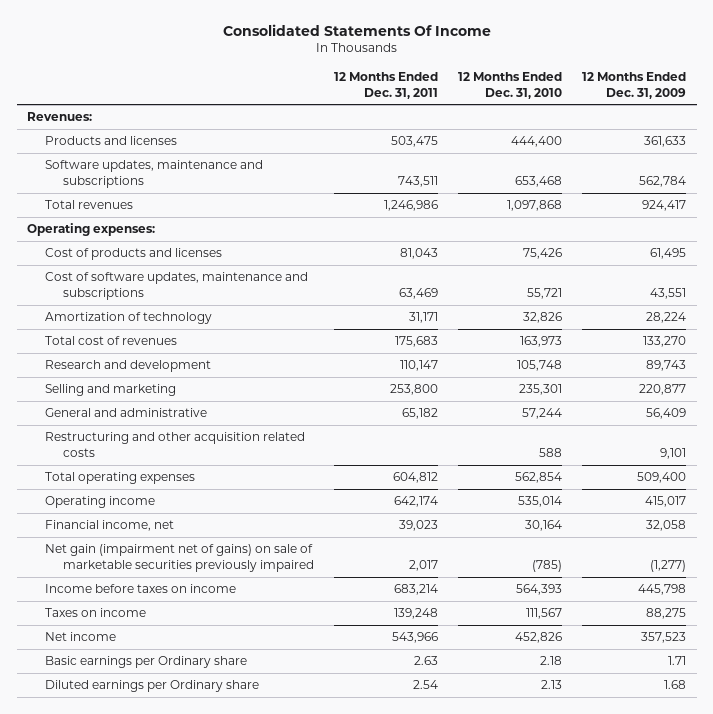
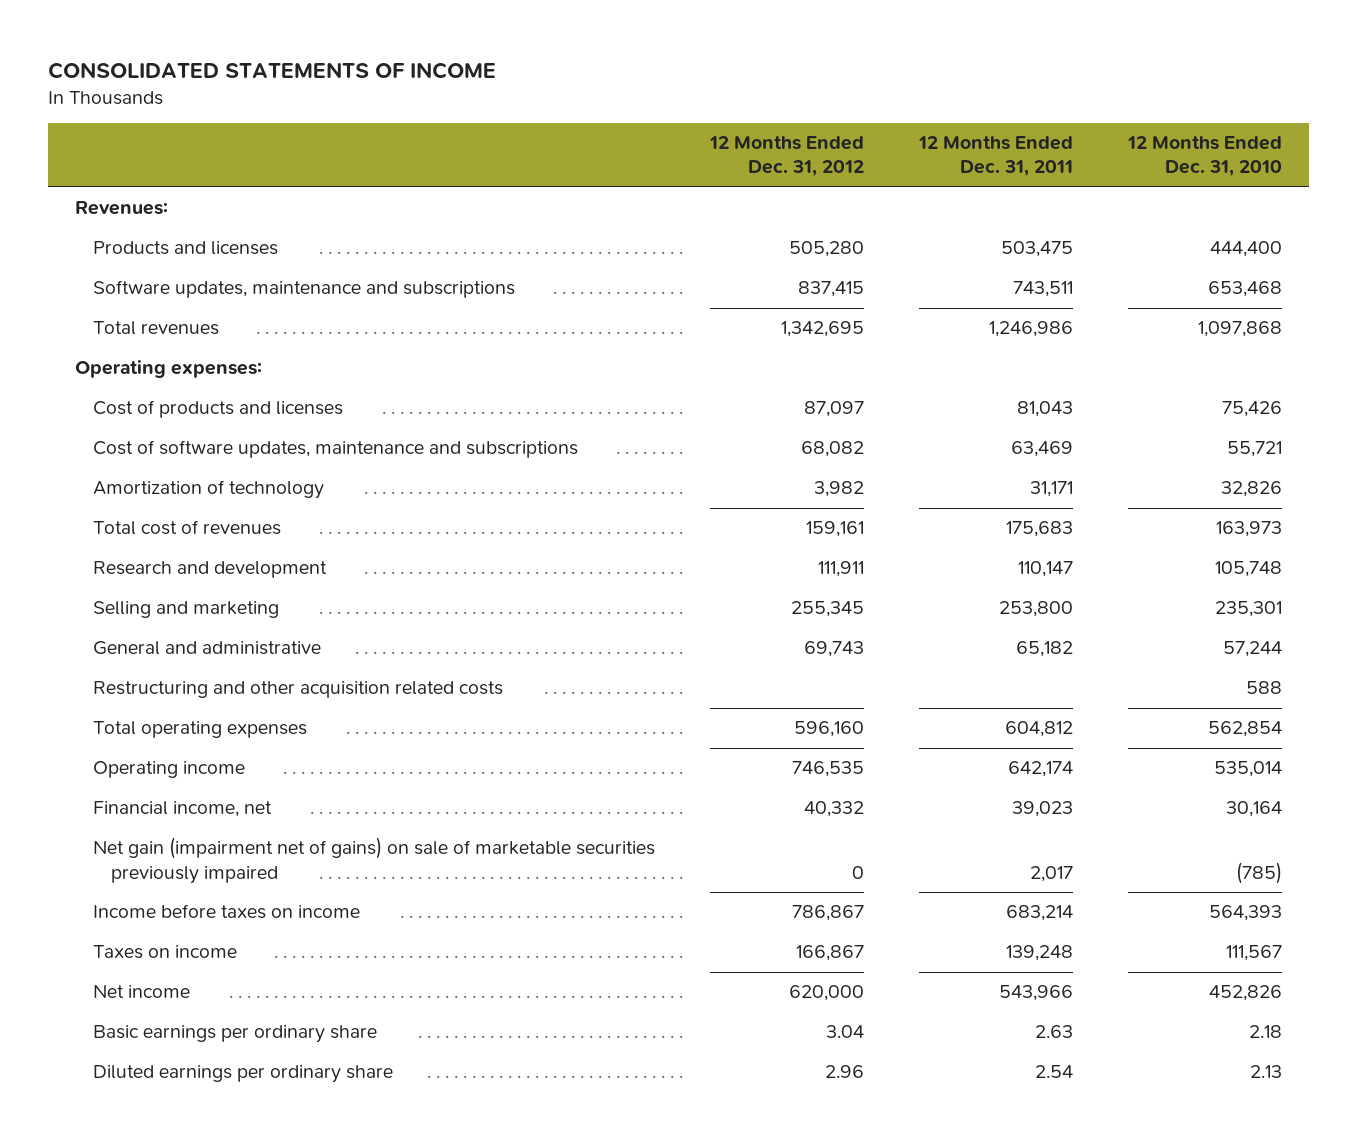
- Consolidated Statements Of Income
+ CONSOLIDATED STATEMENTS OF INCOME
- | 12 Months Ended Dec. 31, 2011 | 12 Months Ended Dec. 31, 2010 | 12 Months Ended Dec. 31, 2009
+ | 12 Months Ended Dec. 31, 2012 | 12 Months Ended Dec. 31, 2011 | 12 Months Ended Dec. 31, 2010
- Basic earnings per Ordinary share | 2.63 | 2.18 | 1.71
- Diluted earnings per Ordinary share | 2.54 | 2.13 | 1.68
+ Basic earnings per ordinary share | 3.04 | 2.63 | 2.18
+ Diluted earnings per ordinary share | 2.96 | 2.54 | 2.13

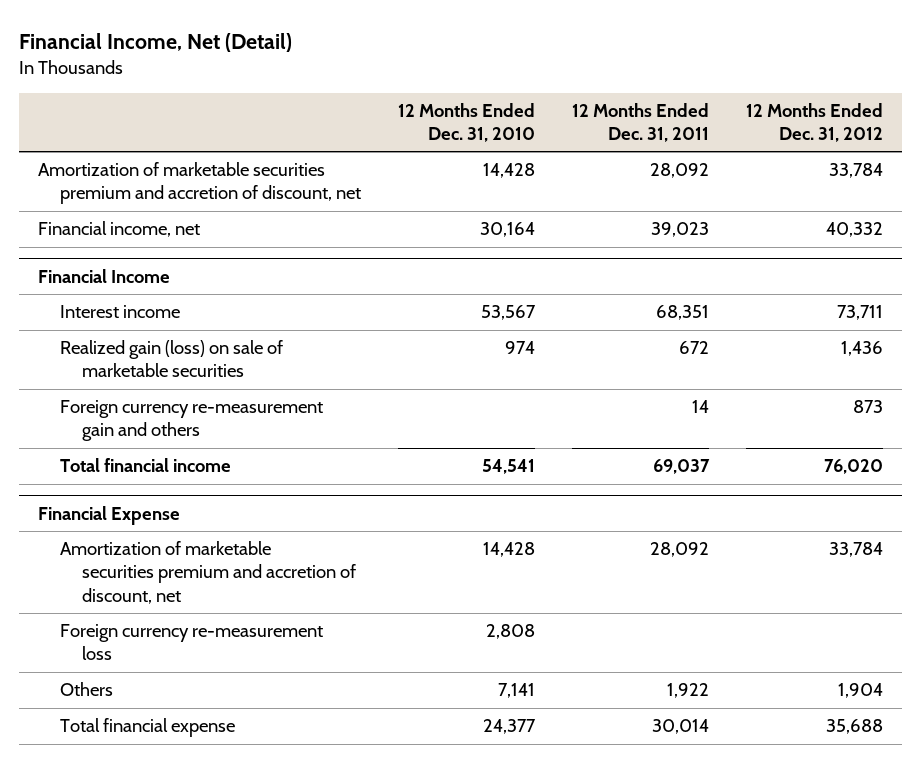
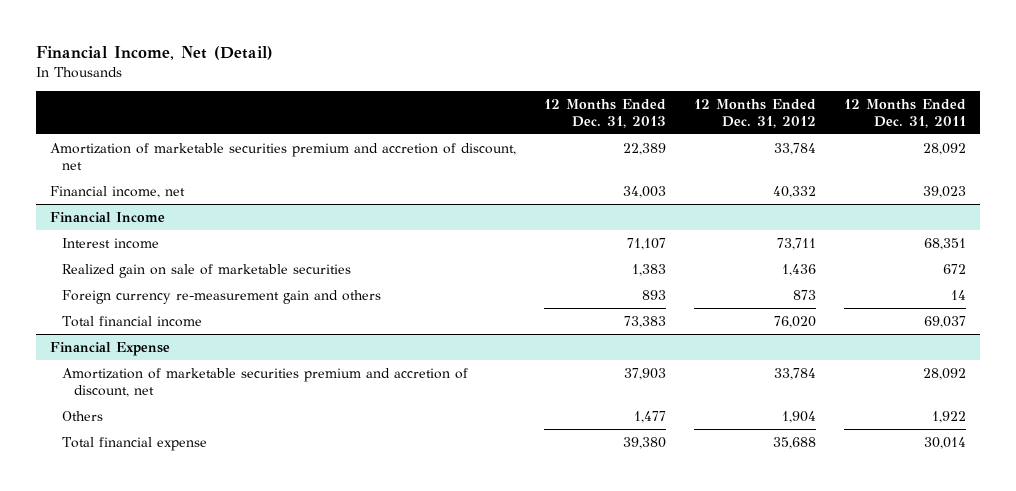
- | 12 Months Ended Dec. 31, 2010 | 12 Months Ended Dec. 31, 2011 | 12 Months Ended Dec. 31, 2012
+ | 12 Months Ended Dec. 31, 2013 | 12 Months Ended Dec. 31, 2012 | 12 Months Ended Dec. 31, 2011
@ Financial Income
- Realized gain (loss) on sale of marketable securities | 974 | 672 | 1,436
+ Realized gain on sale of marketable securities | 1,383 | 1,436 | 672
@ Financial Expense
- Foreign currency re-measurement loss | 2,808 | |

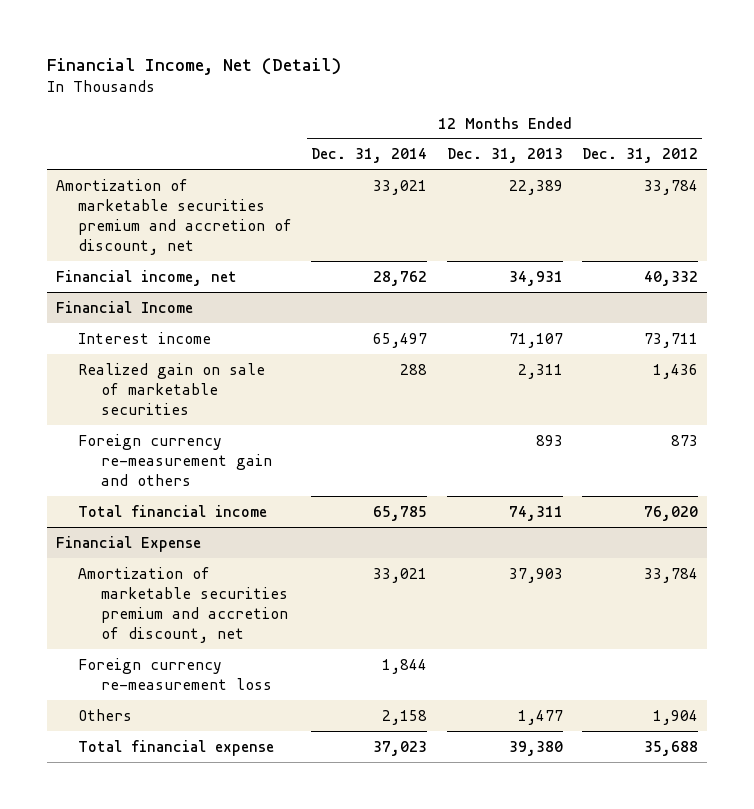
- | 12 Months Ended Dec. 31, 2013 | 12 Months Ended Dec. 31, 2012 | 12 Months Ended Dec. 31, 2011
+ | 12 Months Ended Dec. 31, 2014 | 12 Months Ended Dec. 31, 2013 | 12 Months Ended Dec. 31, 2012
- Financial income, net | 34,003 | 40,332 | 39,023
+ Financial income, net | 28,762 | 34,931 | 40,332
@ Financial Income
- Realized gain on sale of marketable securities | 1,383 | 1,436 | 672
+ Realized gain on sale of marketable securities | 288 | 2,311 | 1,436
- Total financial income | 73,383 | 76,020 | 69,037
+ Total financial income | 65,785 | 74,311 | 76,020
@ Financial Expense
+ Foreign currency re-measurement loss | 1,844 | |

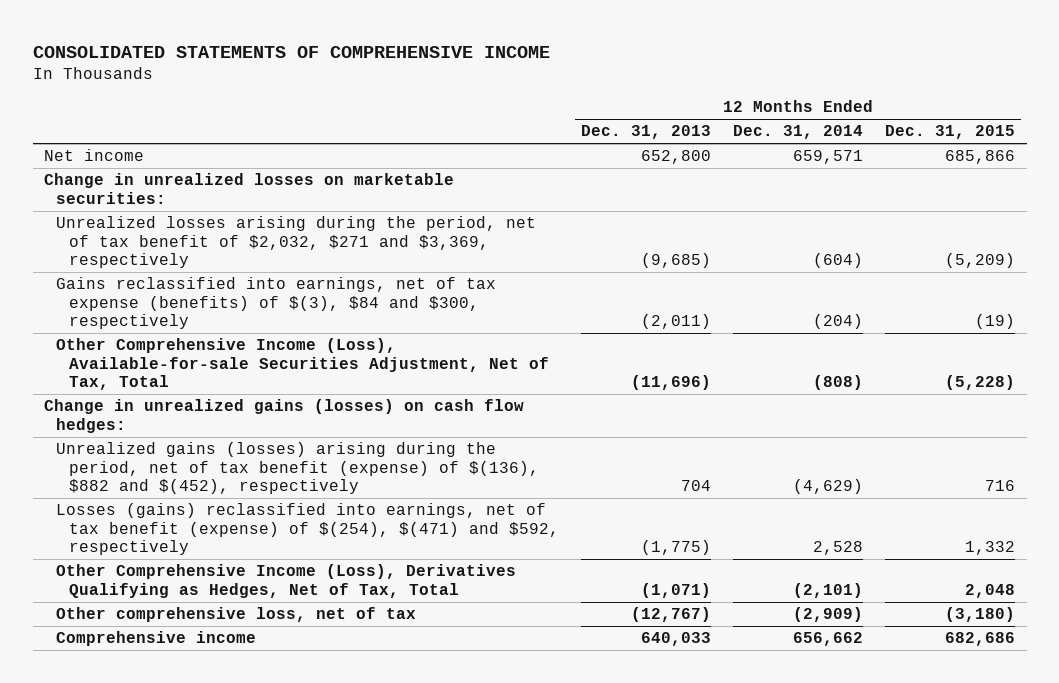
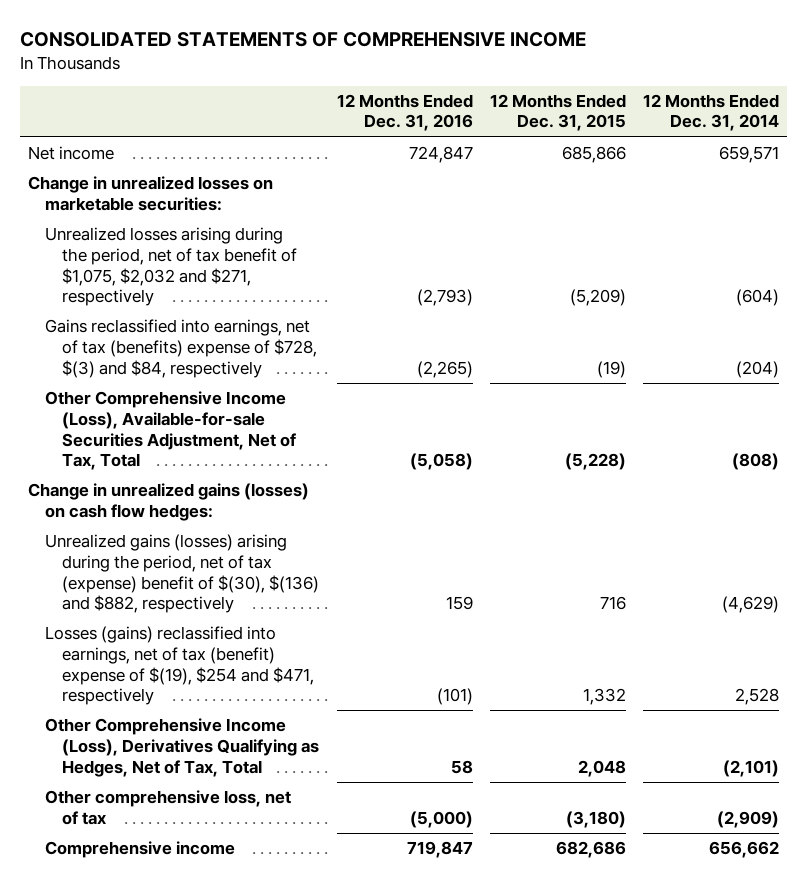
- | 12 Months Ended Dec. 31, 2013 | 12 Months Ended Dec. 31, 2014 | 12 Months Ended Dec. 31, 2015
+ | 12 Months Ended Dec. 31, 2016 | 12 Months Ended Dec. 31, 2015 | 12 Months Ended Dec. 31, 2014
- Unrealized losses arising during the period, net of tax benefit of $2,032, $271 and $3,369, respectively | (9,685) | (604) | (5,209)
- Gains reclassified into earnings, net of tax expense (benefits) of $(3), $84 and $300, respectively | (2,011) | (204) | (19)
+ Unrealized losses arising during the period, net of tax benefit of $1,075, $2,032 and $271, respectively | (2,793) | (5,209) | (604)
+ Gains reclassified into earnings, net of tax (benefits) expense of $728, $(3) and $84, respectively | (2,265) | (19) | (204)
- Unrealized gains (losses) arising during the period, net of tax benefit (expense) of $(136), $882 and $(452), respectively | 704 | (4,629) | 716
- Losses (gains) reclassified into earnings, net of tax benefit (expense) of $(254), $(471) and $592, respectively | (1,775) | 2,528 | 1,332
+ Unrealized gains (losses) arising during the period, net of tax (expense) benefit of $(30), $(136) and $882, respectively | 159 | 716 | (4,629)
+ Losses (gains) reclassified into earnings, net of tax (benefit) expense of $(19), $254 and $471, respectively | (101) | 1,332 | 2,528

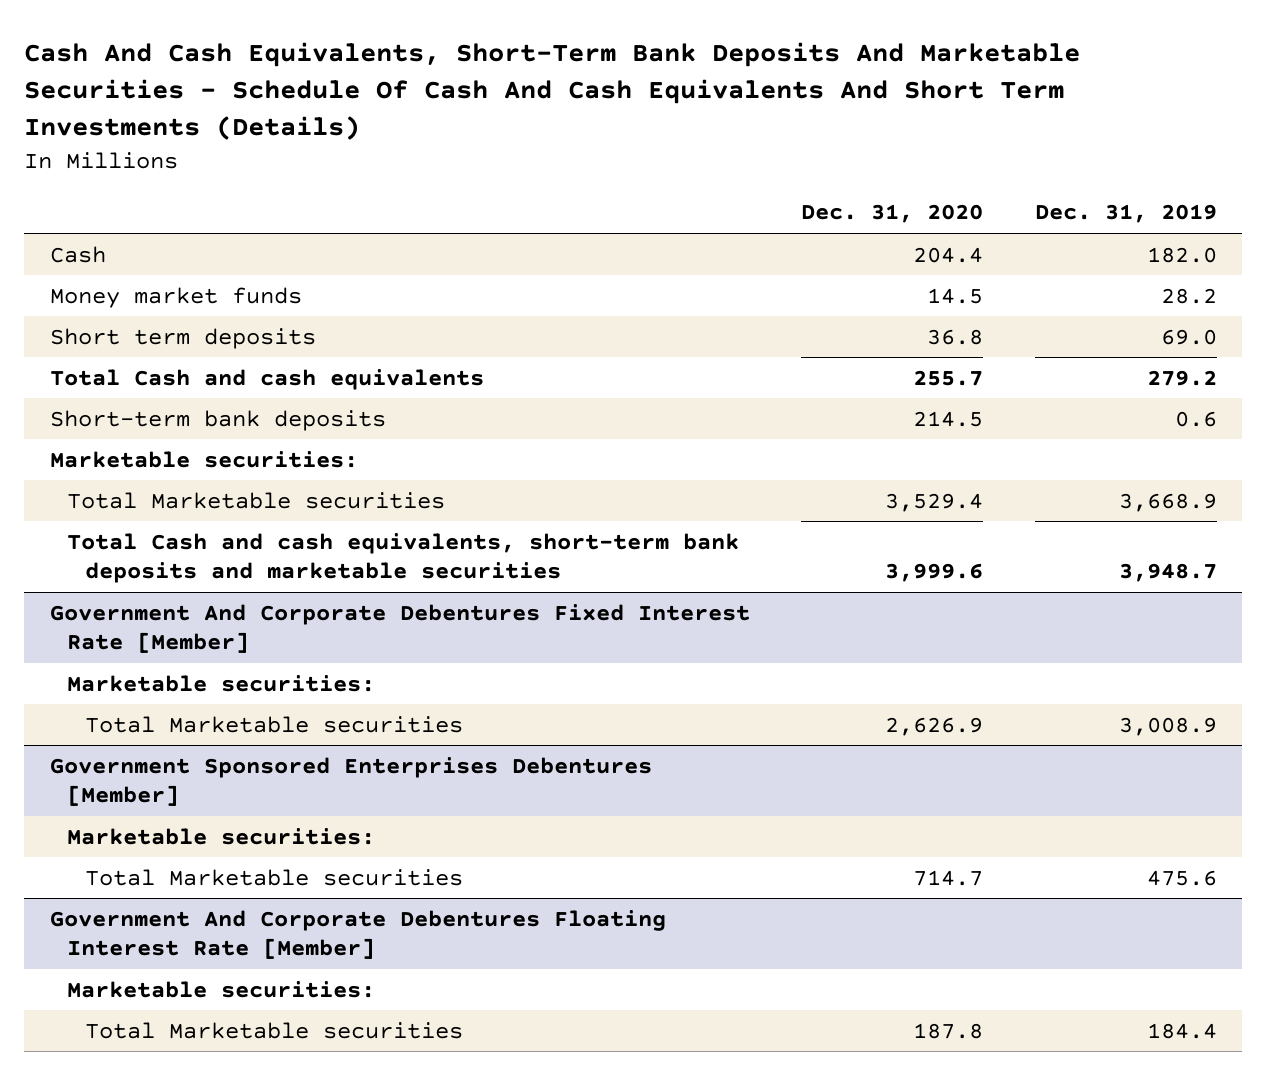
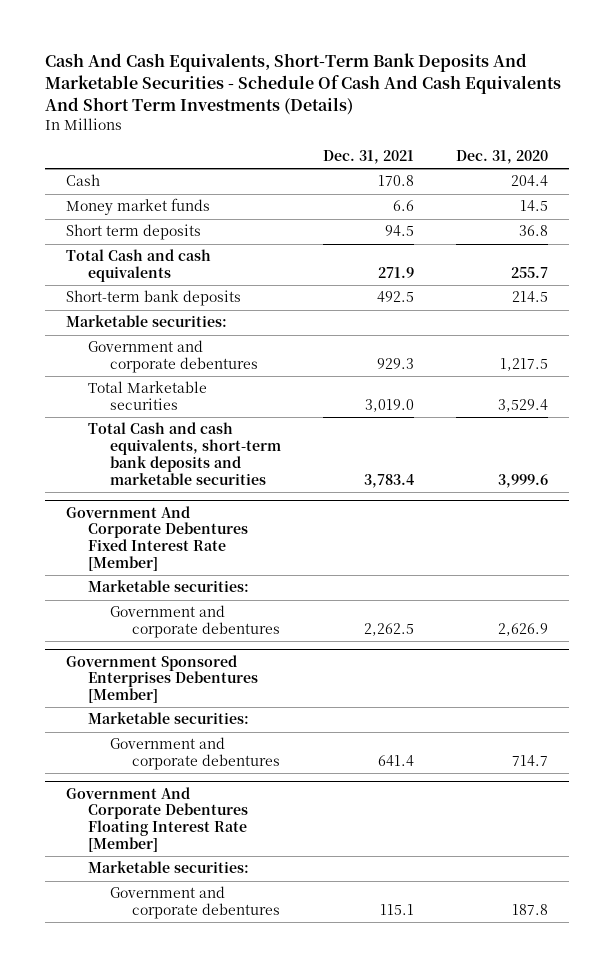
- | Dec. 31, 2020 | Dec. 31, 2019
+ | Dec. 31, 2021 | Dec. 31, 2020
+ Government and corporate debentures | 929.3 | 1,217.5
@ Government And Corporate Debentures Fixed Interest Rate [Member]
- Total Marketable securities | 2,626.9 | 3,008.9
+ Government and corporate debentures | 2,262.5 | 2,626.9
@ Government Sponsored Enterprises Debentures [Member]
- Total Marketable securities | 714.7 | 475.6
+ Government and corporate debentures | 641.4 | 714.7
@ Government And Corporate Debentures Floating Interest Rate [Member]
- Total Marketable securities | 187.8 | 184.4
+ Government and corporate debentures | 115.1 | 187.8

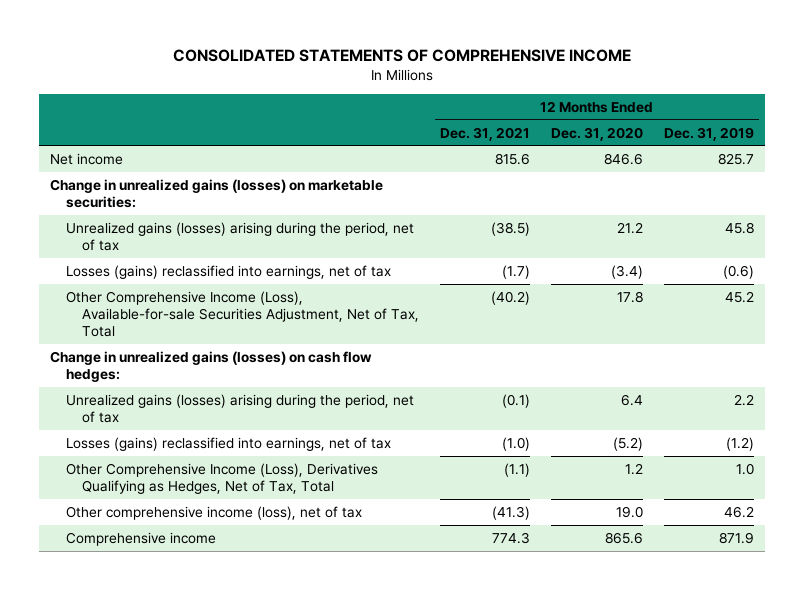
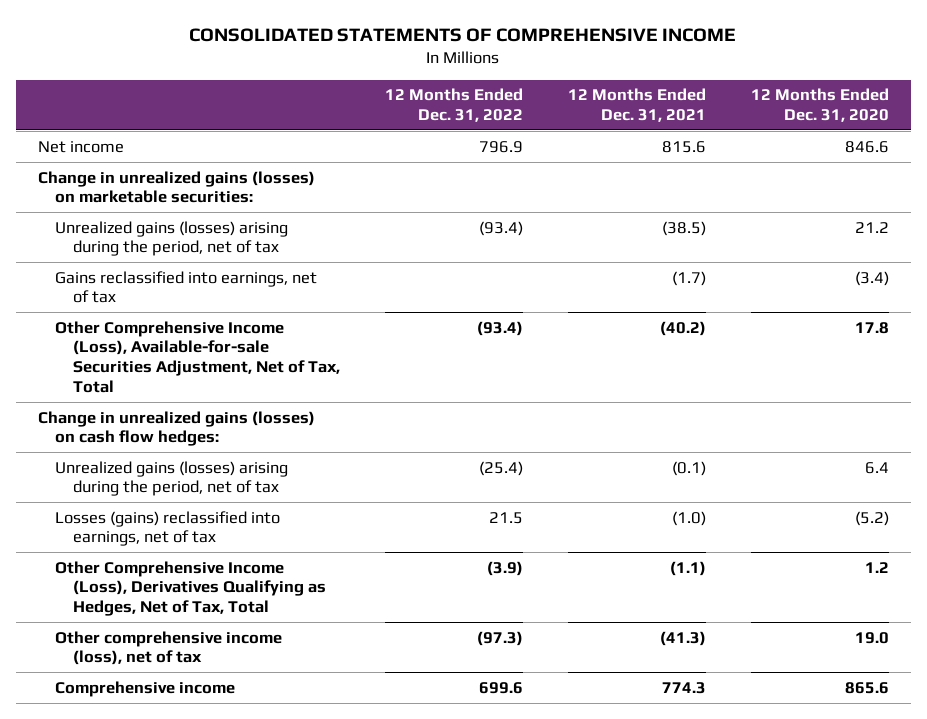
- | 12 Months Ended Dec. 31, 2021 | 12 Months Ended Dec. 31, 2020 | 12 Months Ended Dec. 31, 2019
+ | 12 Months Ended Dec. 31, 2022 | 12 Months Ended Dec. 31, 2021 | 12 Months Ended Dec. 31, 2020
- Losses (gains) reclassified into earnings, net of tax | (1.7) | (3.4) | (0.6)
+ Gains reclassified into earnings, net of tax | | (1.7) | (3.4)

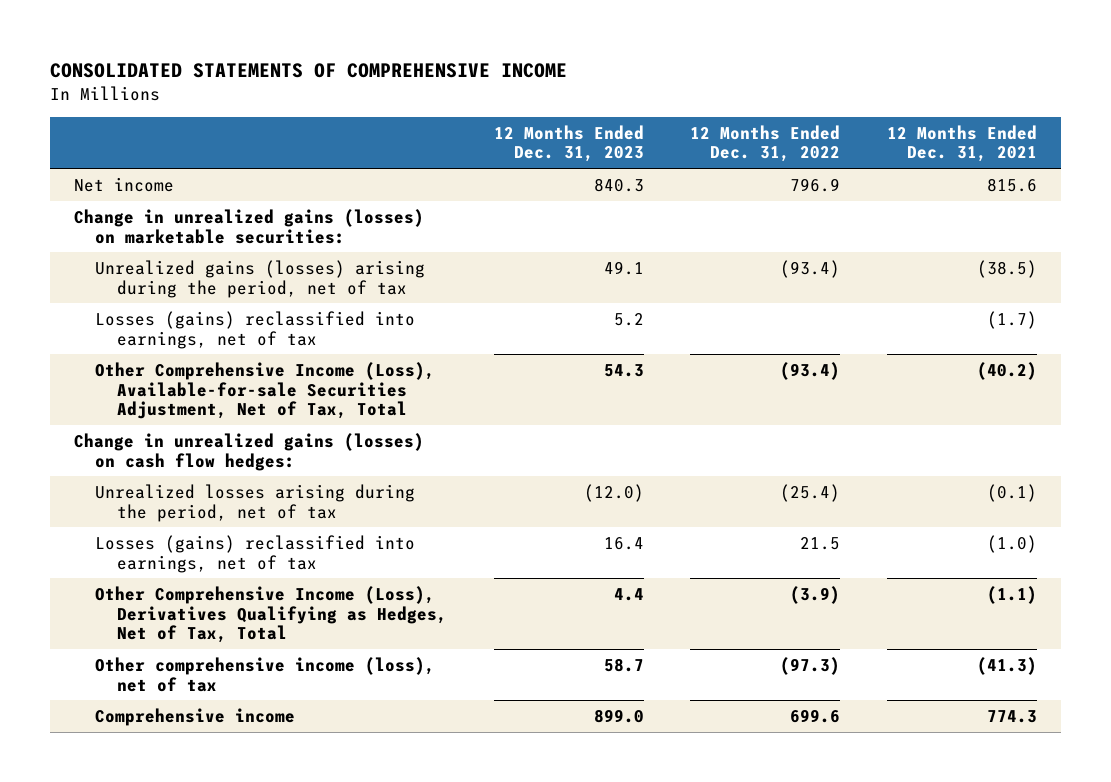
- | 12 Months Ended Dec. 31, 2022 | 12 Months Ended Dec. 31, 2021 | 12 Months Ended Dec. 31, 2020
+ | 12 Months Ended Dec. 31, 2023 | 12 Months Ended Dec. 31, 2022 | 12 Months Ended Dec. 31, 2021
- Gains reclassified into earnings, net of tax | | (1.7) | (3.4)
+ Losses (gains) reclassified into earnings, net of tax | 5.2 | | (1.7)
- Unrealized gains (losses) arising during the period, net of tax | (25.4) | (0.1) | 6.4
+ Unrealized losses arising during the period, net of tax | (12.0) | (25.4) | (0.1)

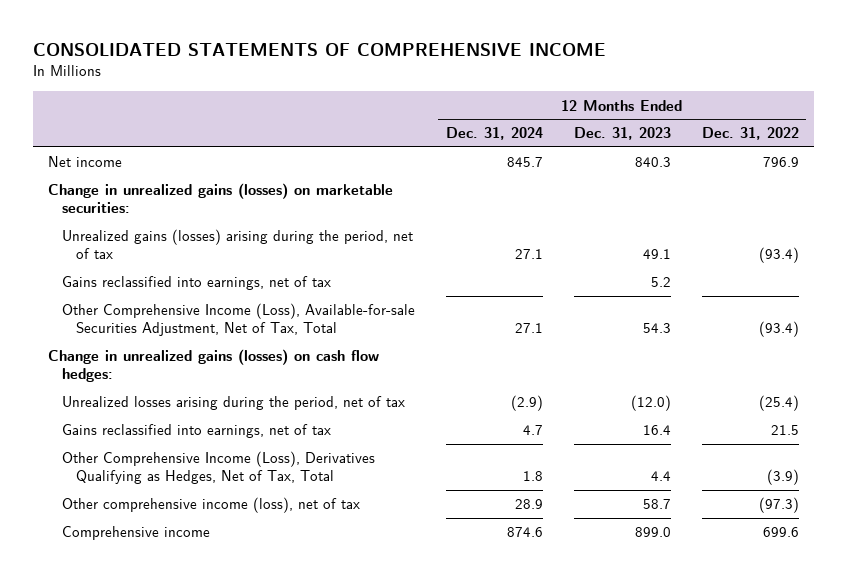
- | 12 Months Ended Dec. 31, 2023 | 12 Months Ended Dec. 31, 2022 | 12 Months Ended Dec. 31, 2021
+ | 12 Months Ended Dec. 31, 2024 | 12 Months Ended Dec. 31, 2023 | 12 Months Ended Dec. 31, 2022
- Losses (gains) reclassified into earnings, net of tax | 5.2 | | (1.7)
+ Gains reclassified into earnings, net of tax | | 5.2 |
- Losses (gains) reclassified into earnings, net of tax | 16.4 | 21.5 | (1.0)
+ Gains reclassified into earnings, net of tax | 4.7 | 16.4 | 21.5

